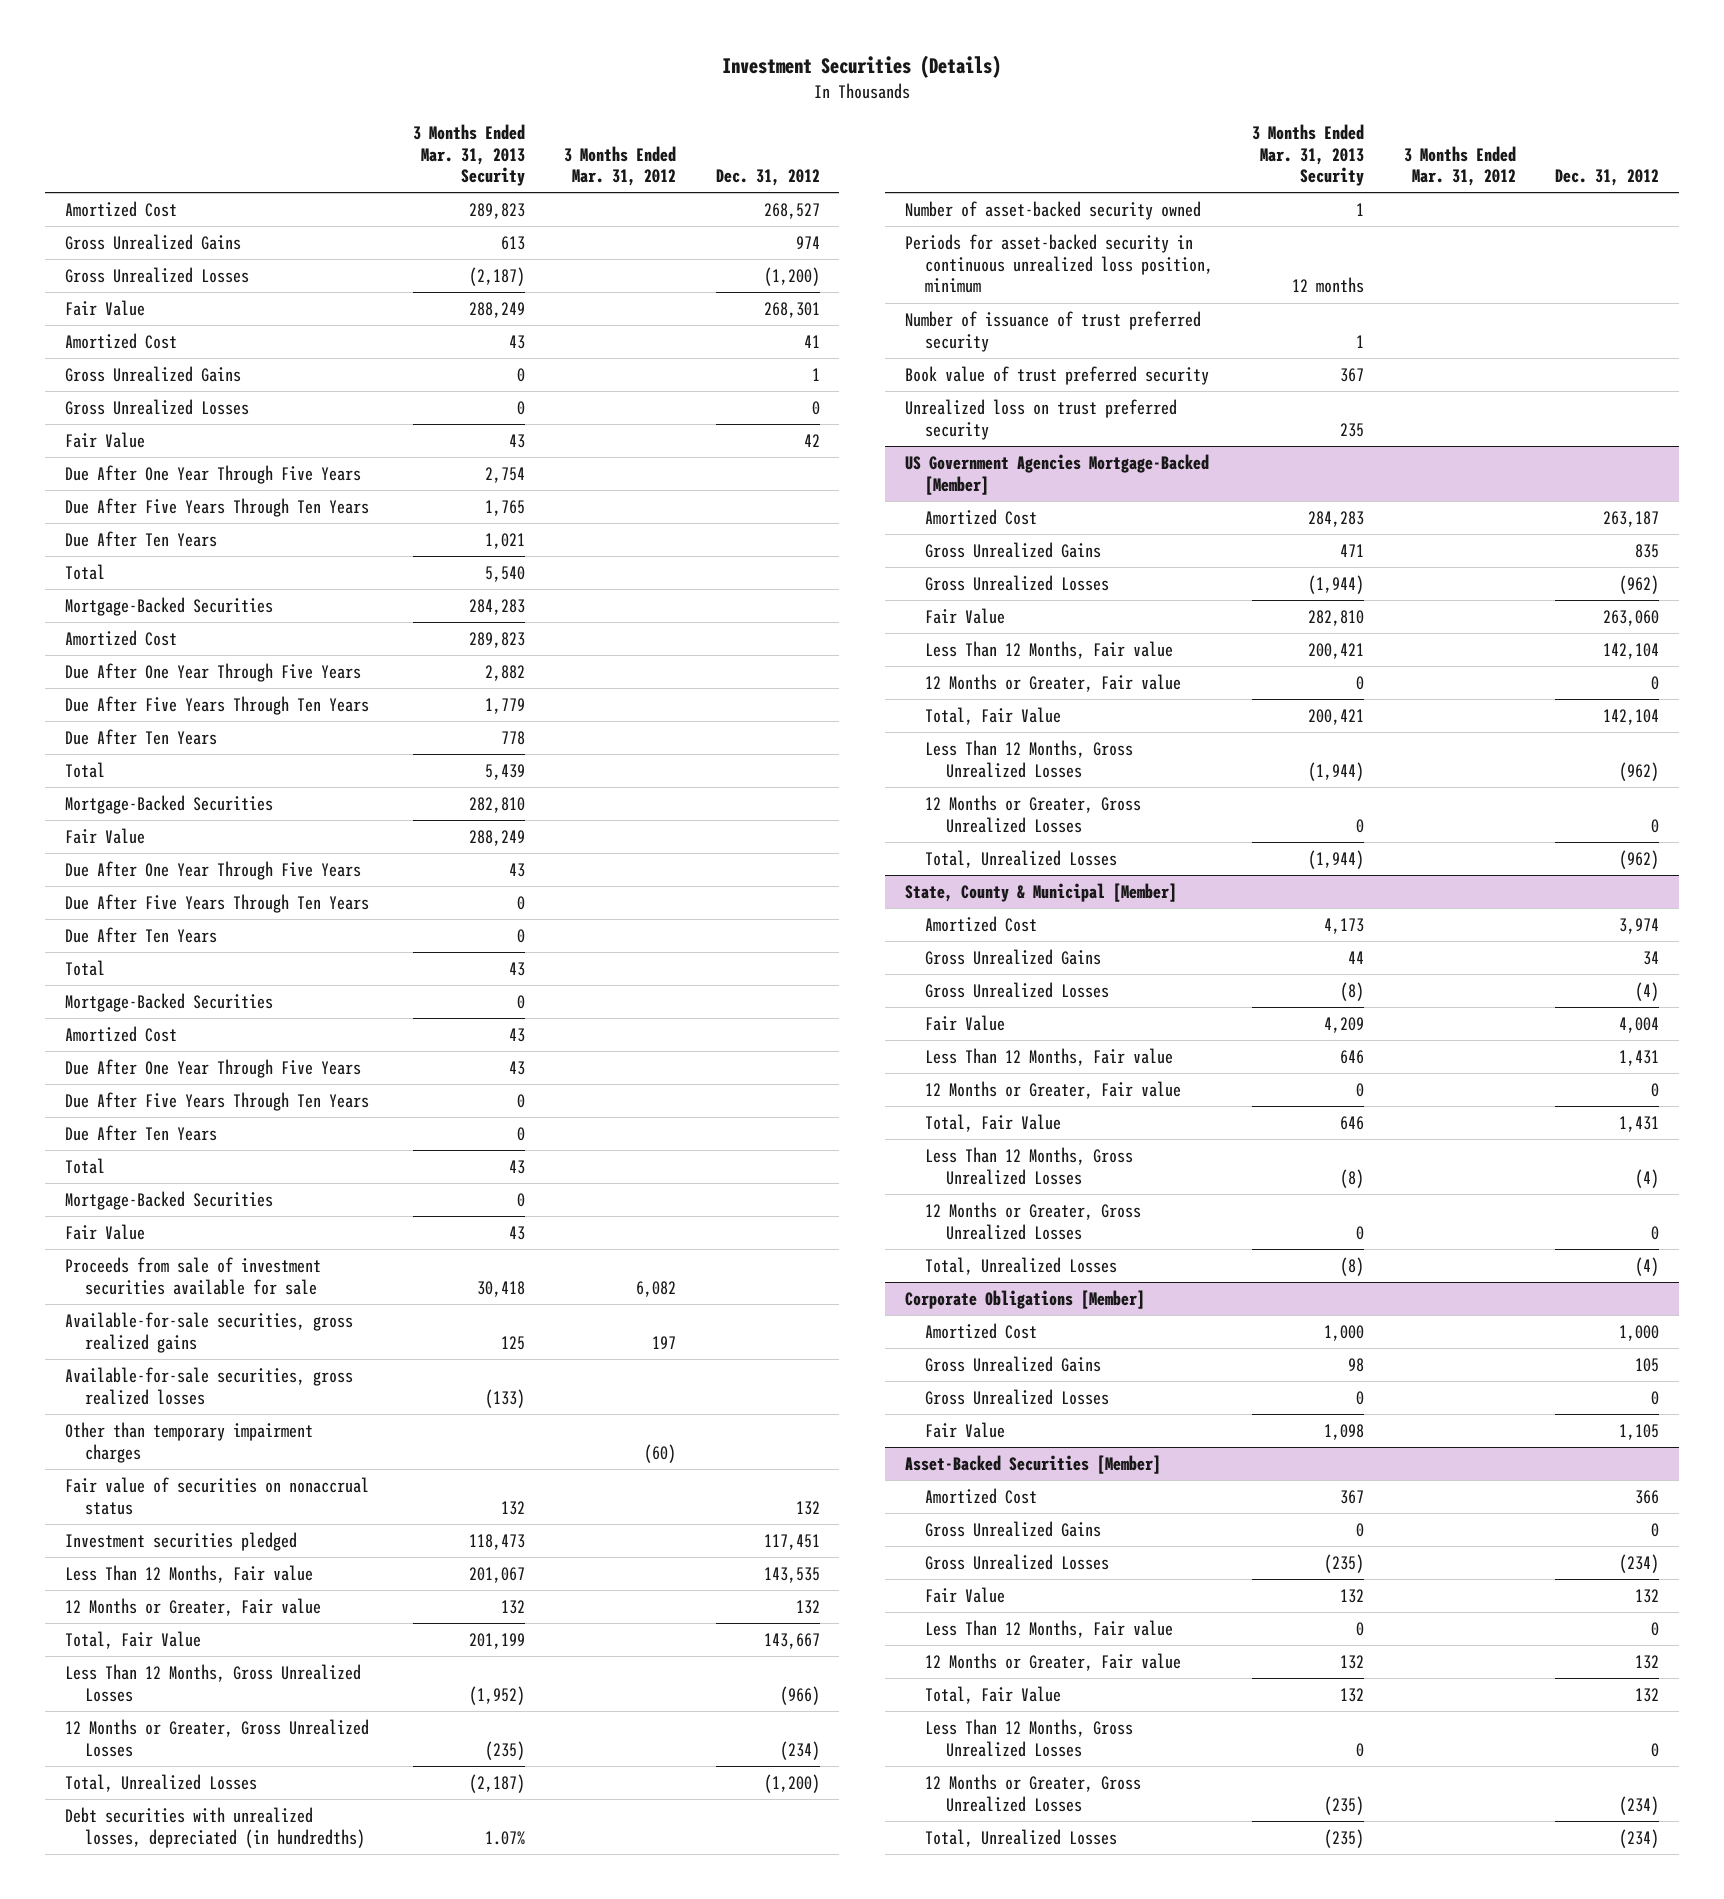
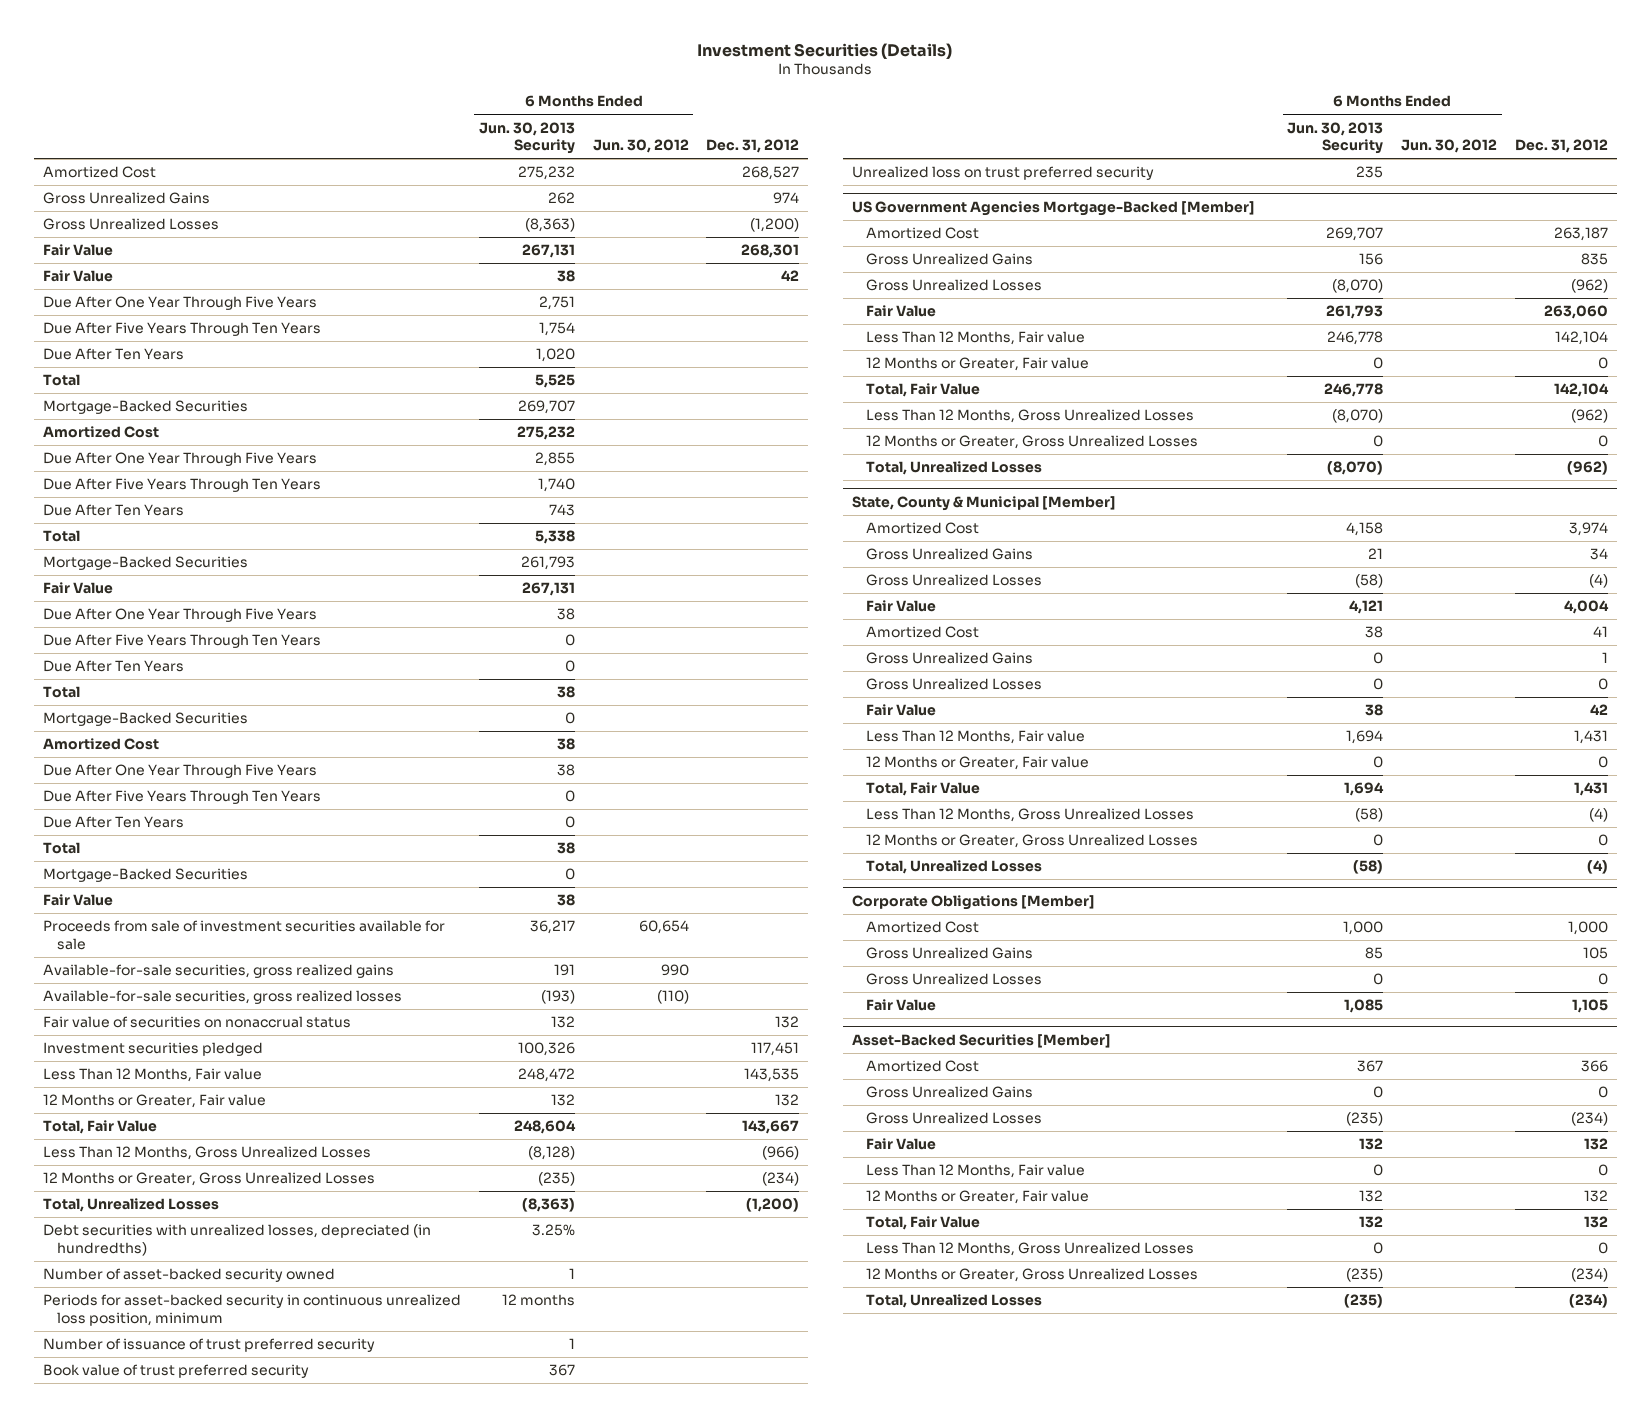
- | 3 Months Ended Mar. 31, 2013 Security | 3 Months Ended Mar. 31, 2012 | Dec. 31, 2012
+ | 6 Months Ended Jun. 30, 2013 Security | 6 Months Ended Jun. 30, 2012 | Dec. 31, 2012
- Amortized Cost | 43 | | 41
- Gross Unrealized Gains | 0 | | 1
- Gross Unrealized Losses | 0 | | 0
- Other than temporary impairment charges | | (60) |
@ State, County & Municipal [Member]
+ Amortized Cost | 38 | | 41
+ Gross Unrealized Gains | 0 | | 1
+ Gross Unrealized Losses | 0 | | 0
+ Fair Value | 38 | | 42

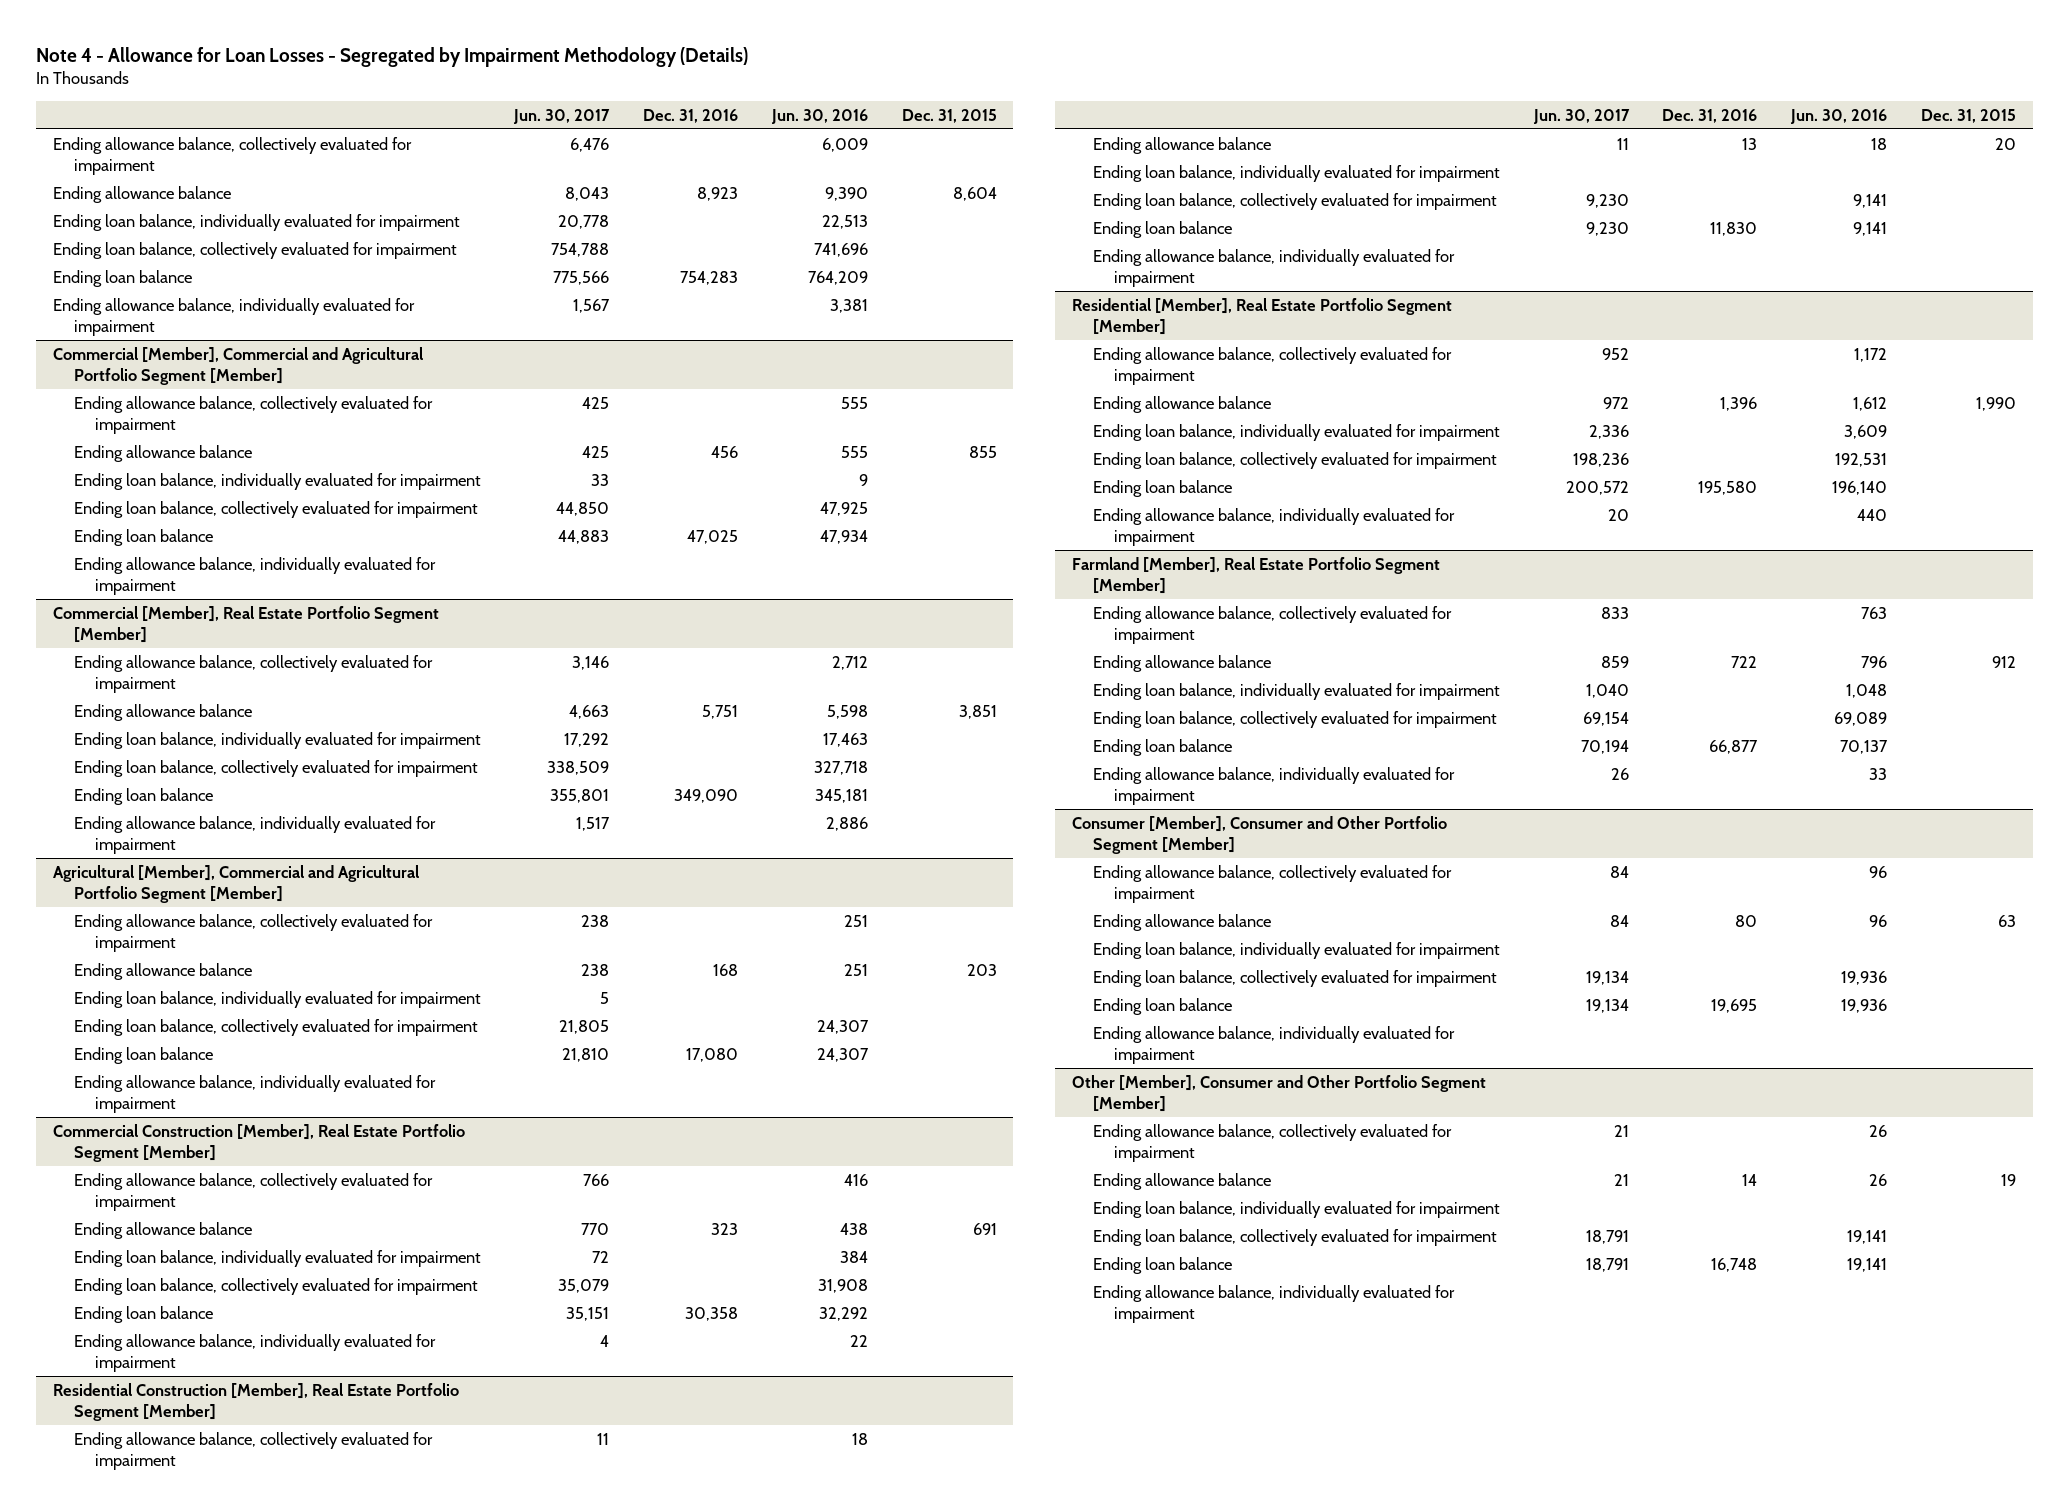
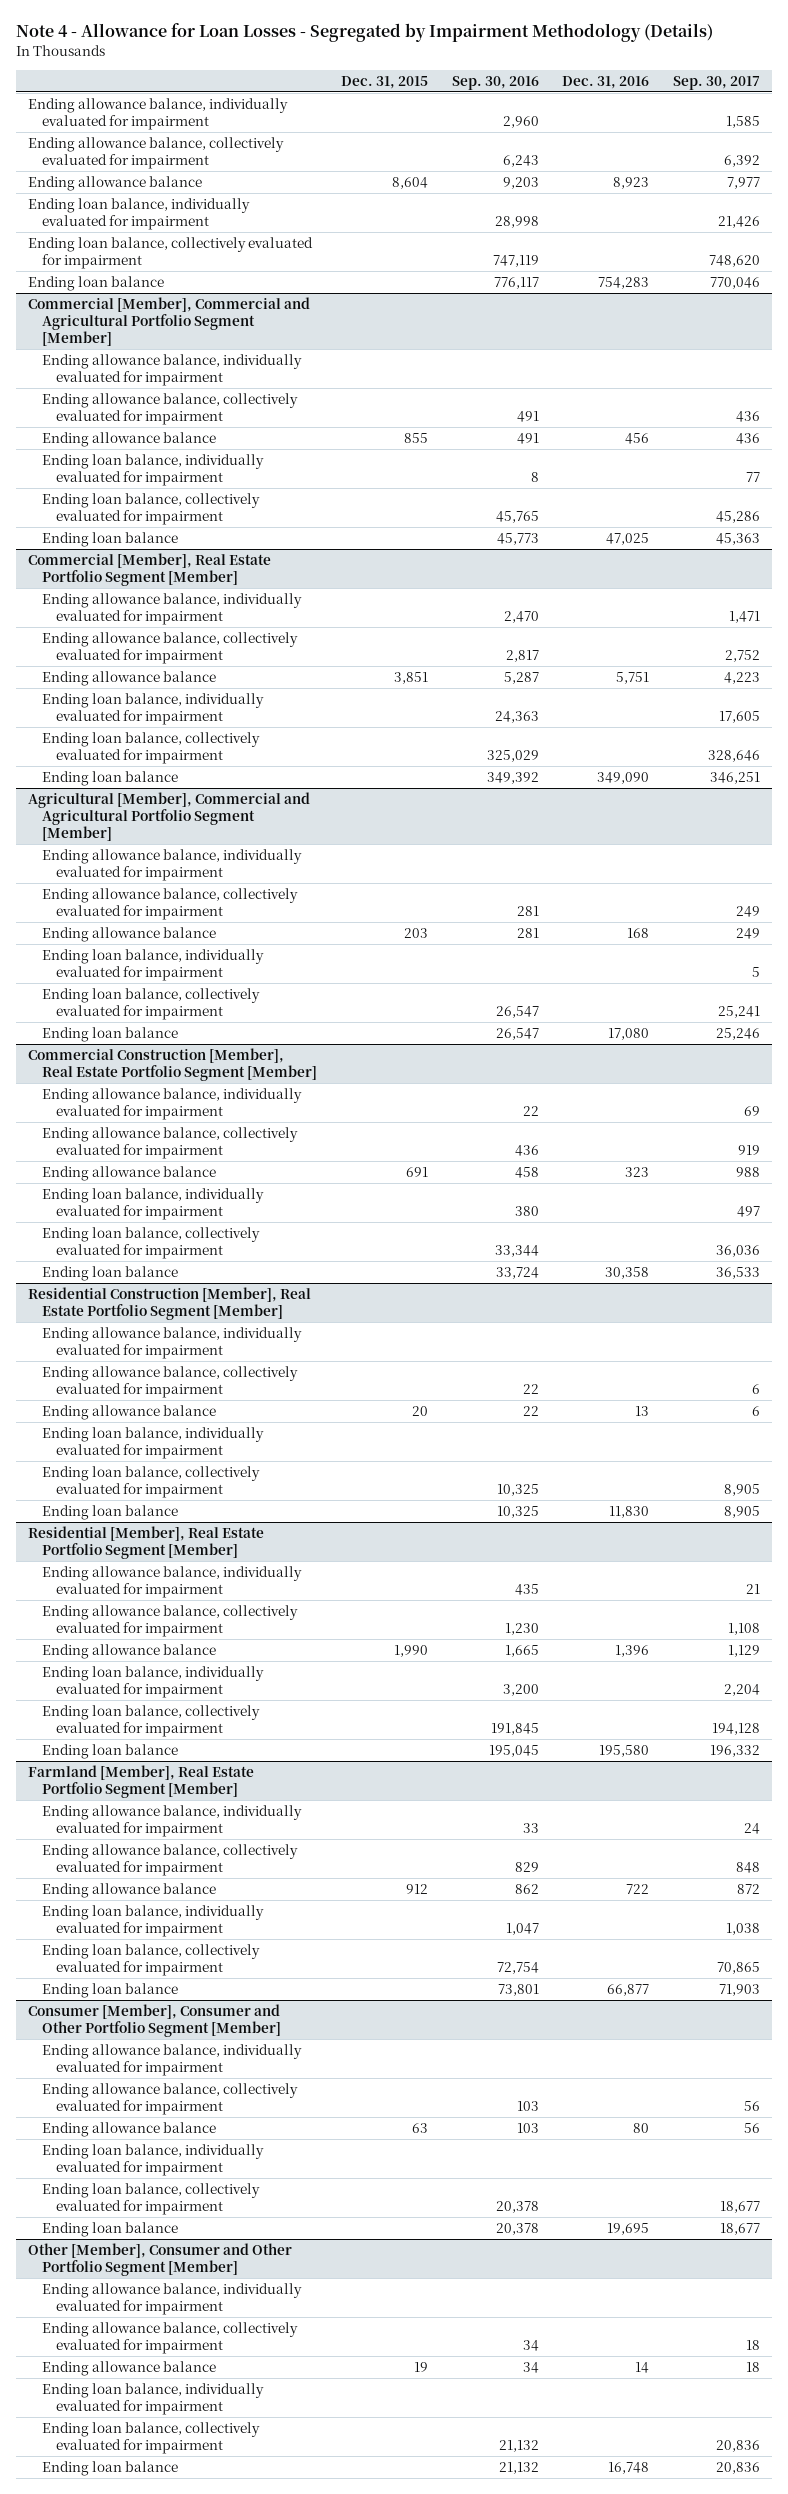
- | Jun. 30, 2017 | Dec. 31, 2016 | Jun. 30, 2016 | Dec. 31, 2015
+ | Dec. 31, 2015 | Sep. 30, 2016 | Dec. 31, 2016 | Sep. 30, 2017
moved up: Ending allowance balance, individually evaluated for impairment | | 2,960 | | 1,585
@ Commercial [Member], Commercial and Agricultural Portfolio Segment [Member]
moved up: Ending allowance balance, individually evaluated for impairment
@ Commercial [Member], Real Estate Portfolio Segment [Member]
moved up: Ending allowance balance, individually evaluated for impairment | | 2,470 | | 1,471
@ Agricultural [Member], Commercial and Agricultural Portfolio Segment [Member]
moved up: Ending allowance balance, individually evaluated for impairment
@ Commercial Construction [Member], Real Estate Portfolio Segment [Member]
moved up: Ending allowance balance, individually evaluated for impairment | | 22 | | 69
@ Residential Construction [Member], Real Estate Portfolio Segment [Member]
moved up: Ending allowance balance, individually evaluated for impairment
@ Residential [Member], Real Estate Portfolio Segment [Member]
moved up: Ending allowance balance, individually evaluated for impairment | | 435 | | 21
@ Farmland [Member], Real Estate Portfolio Segment [Member]
moved up: Ending allowance balance, individually evaluated for impairment | | 33 | | 24
@ Consumer [Member], Consumer and Other Portfolio Segment [Member]
moved up: Ending allowance balance, individually evaluated for impairment
@ Other [Member], Consumer and Other Portfolio Segment [Member]
moved up: Ending allowance balance, individually evaluated for impairment

